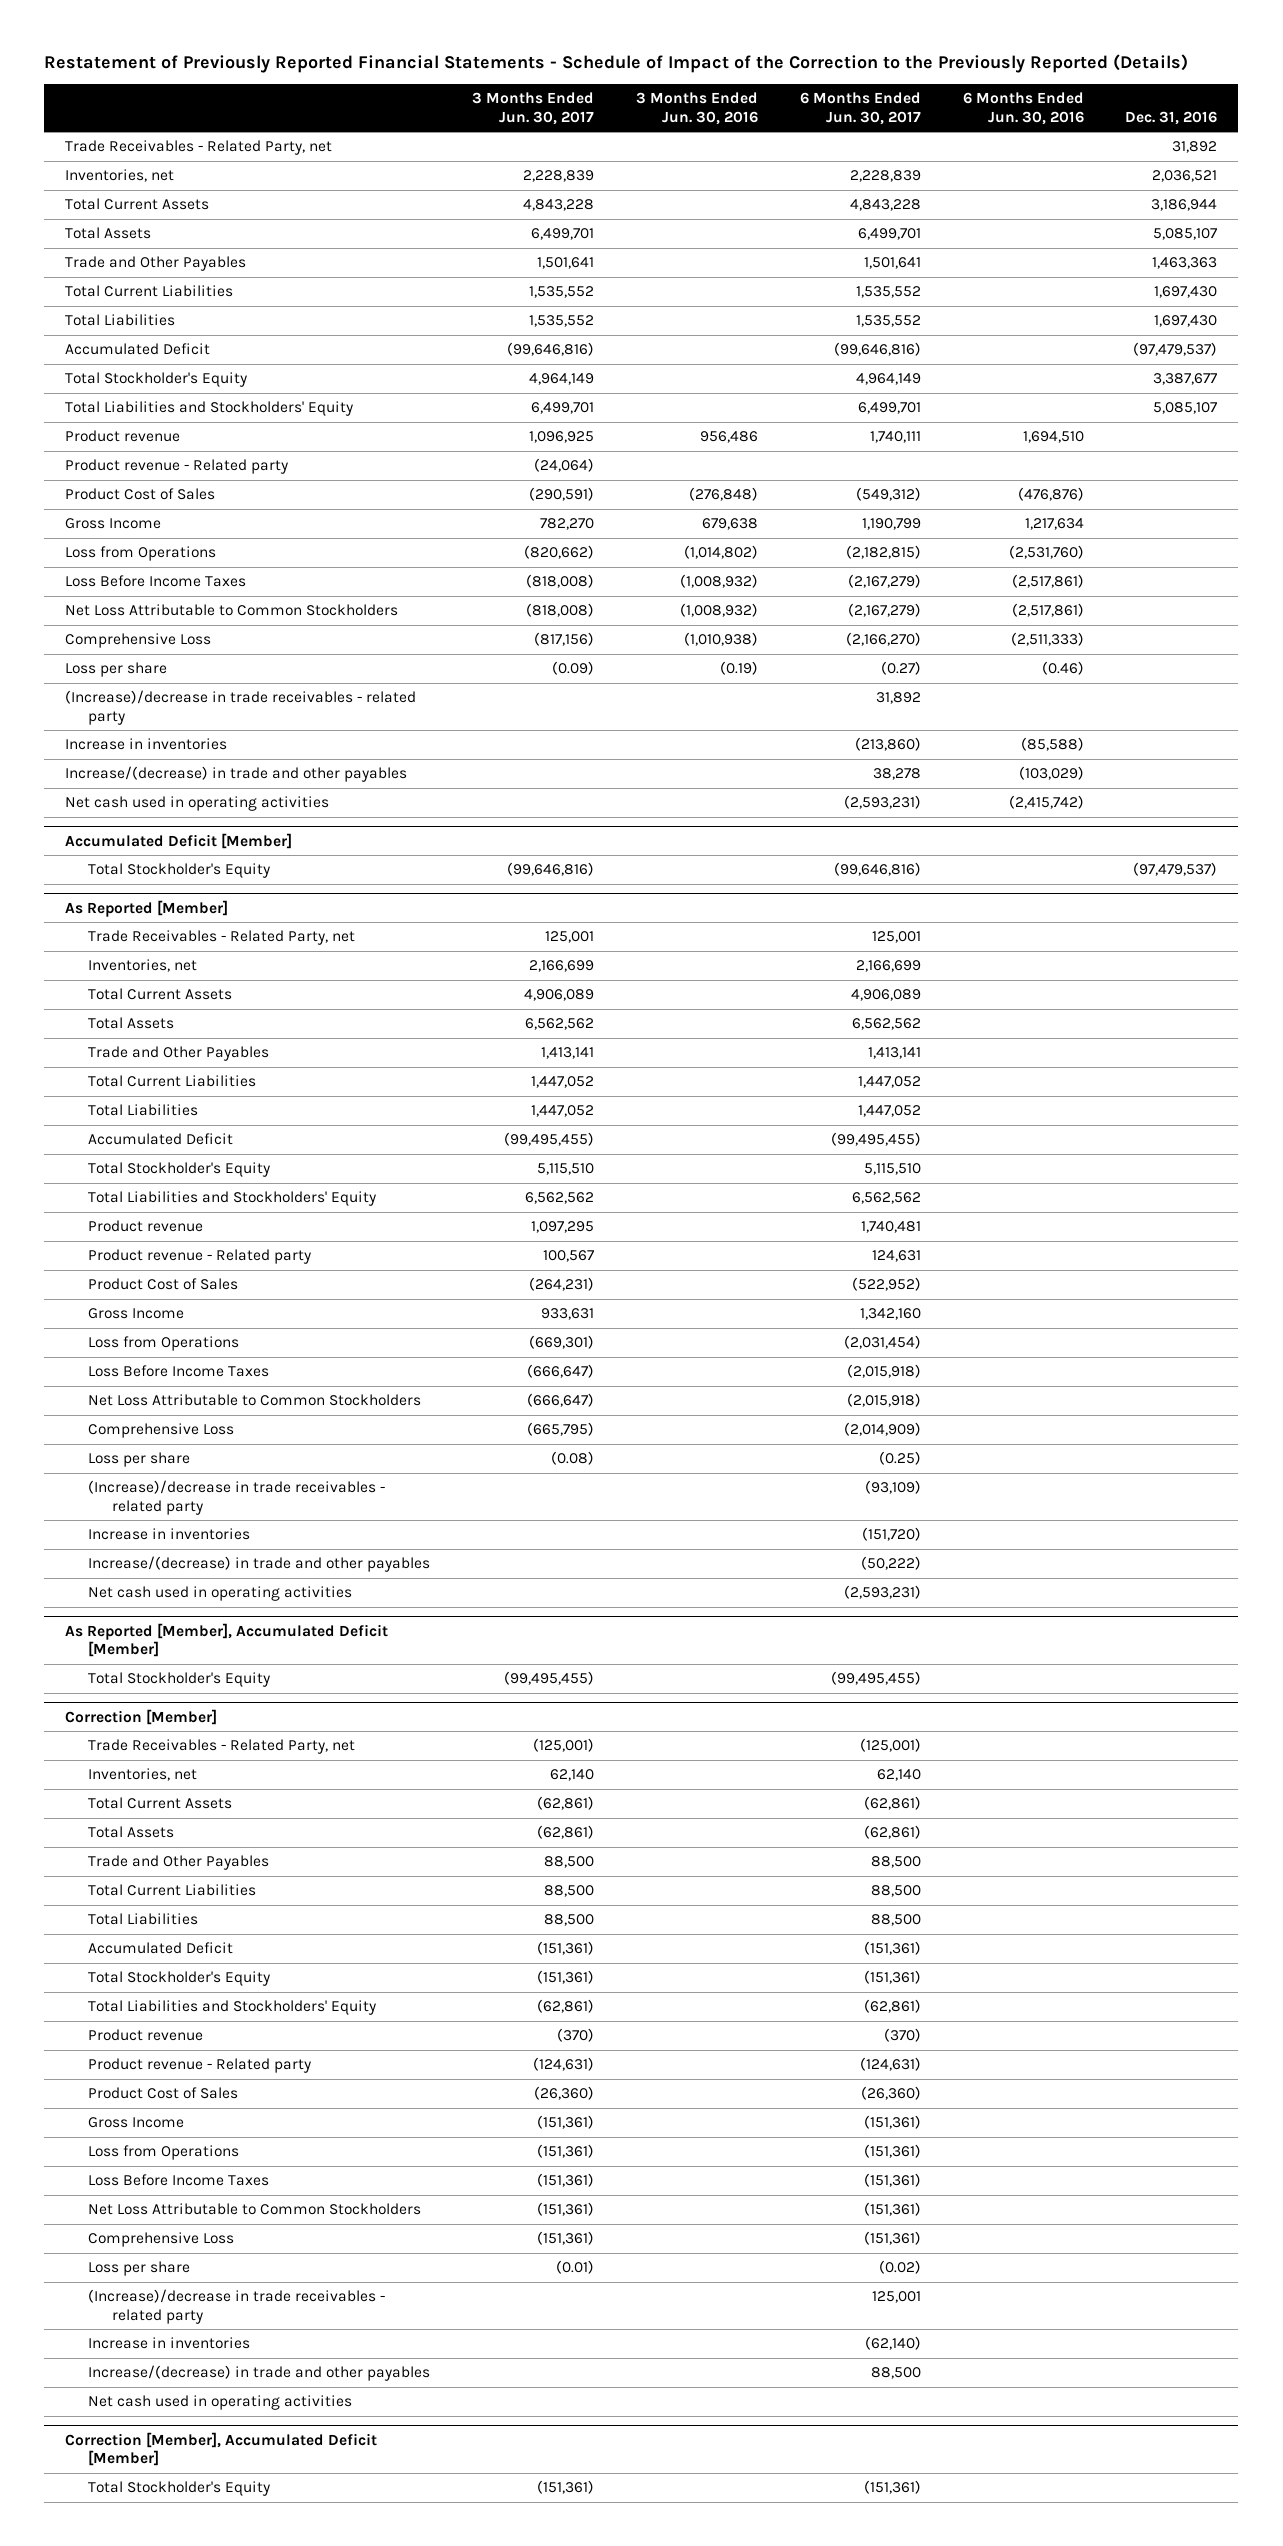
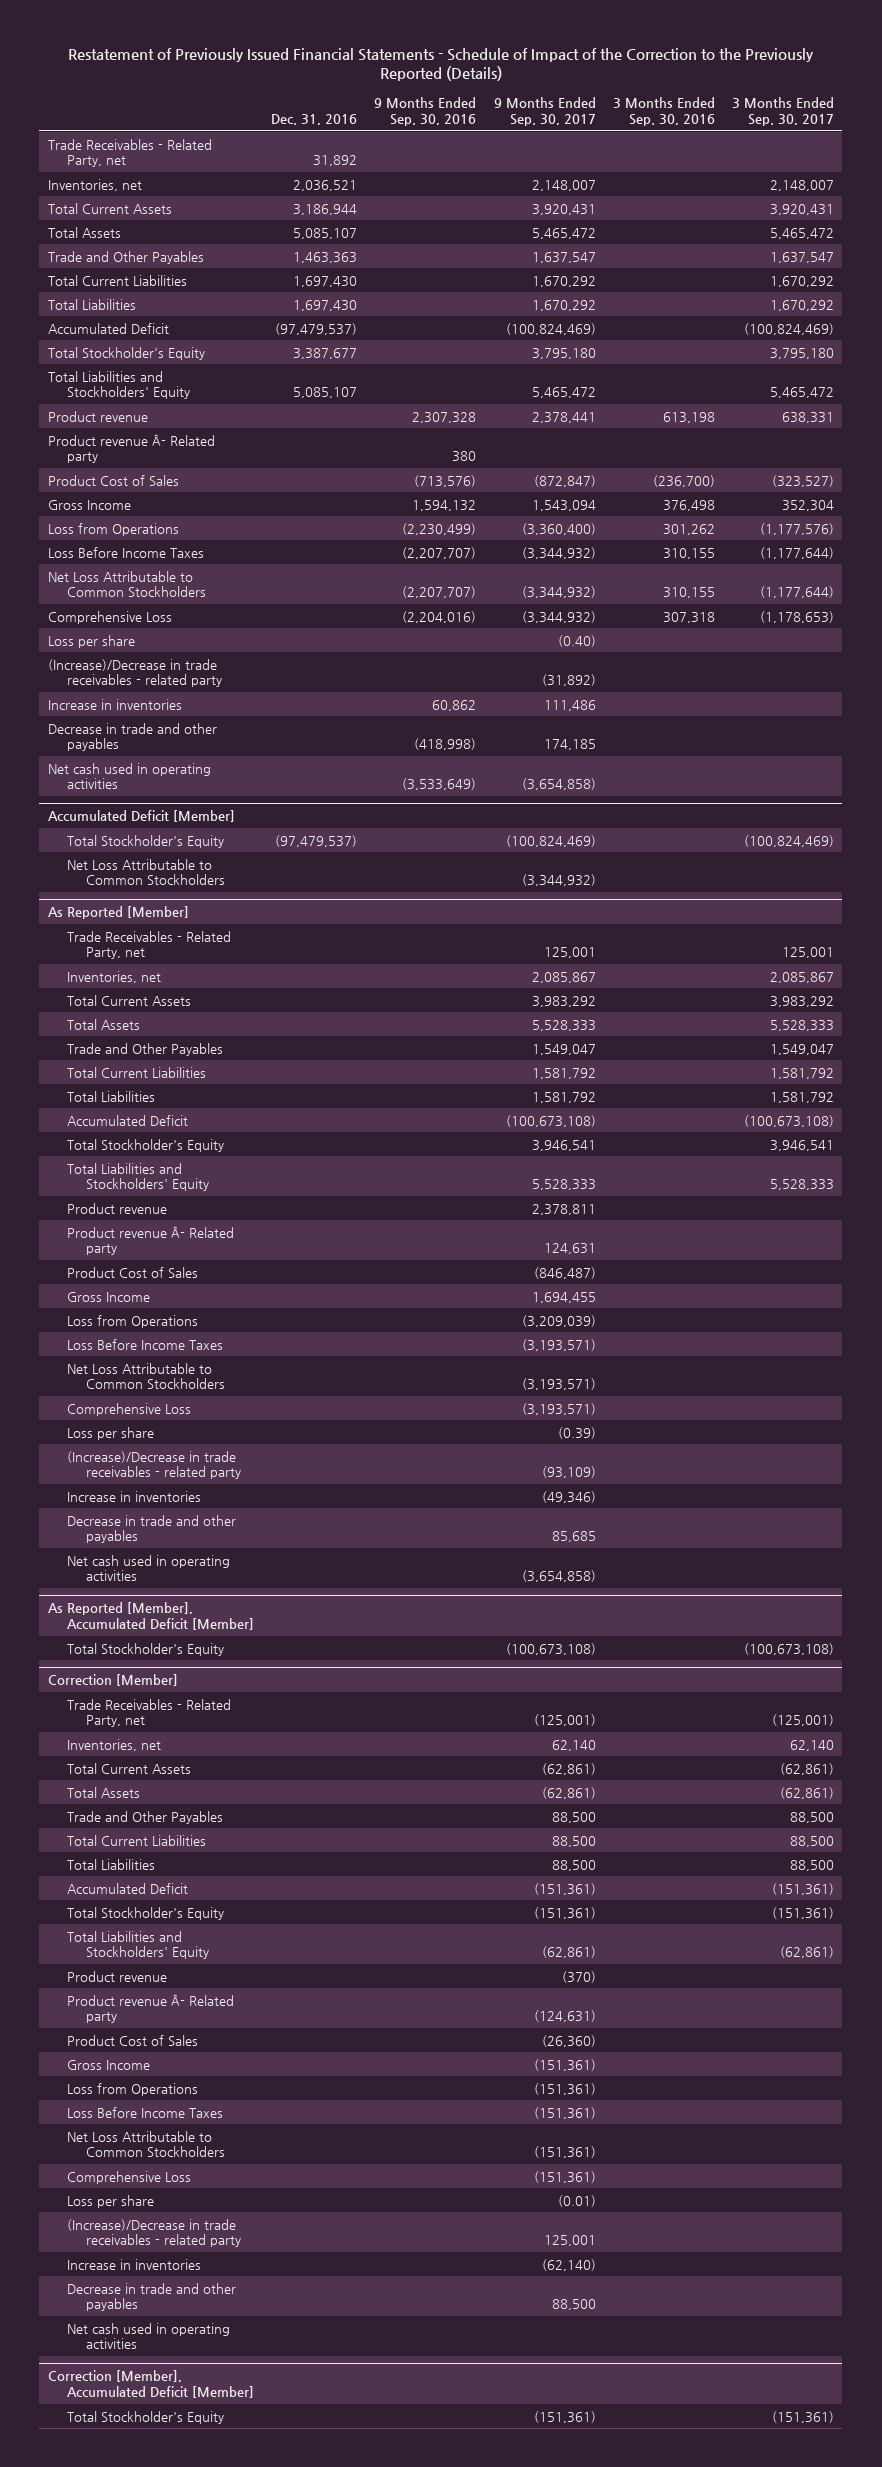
- Restatement of Previously Reported Financial Statements - Schedule of Impact of the Correction to the Previously Reported (Details)
+ Restatement of Previously Issued Financial Statements - Schedule of Impact of the Correction to the Previously Reported (Details)
- | 3 Months Ended Jun. 30, 2017 | 3 Months Ended Jun. 30, 2016 | 6 Months Ended Jun. 30, 2017 | 6 Months Ended Jun. 30, 2016 | Dec. 31, 2016
+ | Dec. 31, 2016 | 9 Months Ended Sep. 30, 2016 | 9 Months Ended Sep. 30, 2017 | 3 Months Ended Sep. 30, 2016 | 3 Months Ended Sep. 30, 2017
- Product revenue - Related party | (24,064) | | | |
+ Product revenue Â- Related party | | 380 | | |
- (Increase)/decrease in trade receivables - related party | | | 31,892 | |
+ (Increase)/Decrease in trade receivables - related party | | | (31,892) | |
- Increase/(decrease) in trade and other payables | | | 38,278 | (103,029) |
+ Decrease in trade and other payables | | (418,998) | 174,185 | |
@ Accumulated Deficit [Member]
+ Net Loss Attributable to Common Stockholders | | | (3,344,932) | |
@ As Reported [Member]
- Product revenue - Related party | 100,567 | | 124,631 | |
+ Product revenue Â- Related party | | | 124,631 | |
- (Increase)/decrease in trade receivables - related party | | | (93,109) | |
+ (Increase)/Decrease in trade receivables - related party | | | (93,109) | |
- Increase/(decrease) in trade and other payables | | | (50,222) | |
+ Decrease in trade and other payables | | | 85,685 | |
@ Correction [Member]
- Product revenue - Related party | (124,631) | | (124,631) | |
+ Product revenue Â- Related party | | | (124,631) | |
- (Increase)/decrease in trade receivables - related party | | | 125,001 | |
+ (Increase)/Decrease in trade receivables - related party | | | 125,001 | |
- Increase/(decrease) in trade and other payables | | | 88,500 | |
+ Decrease in trade and other payables | | | 88,500 | |

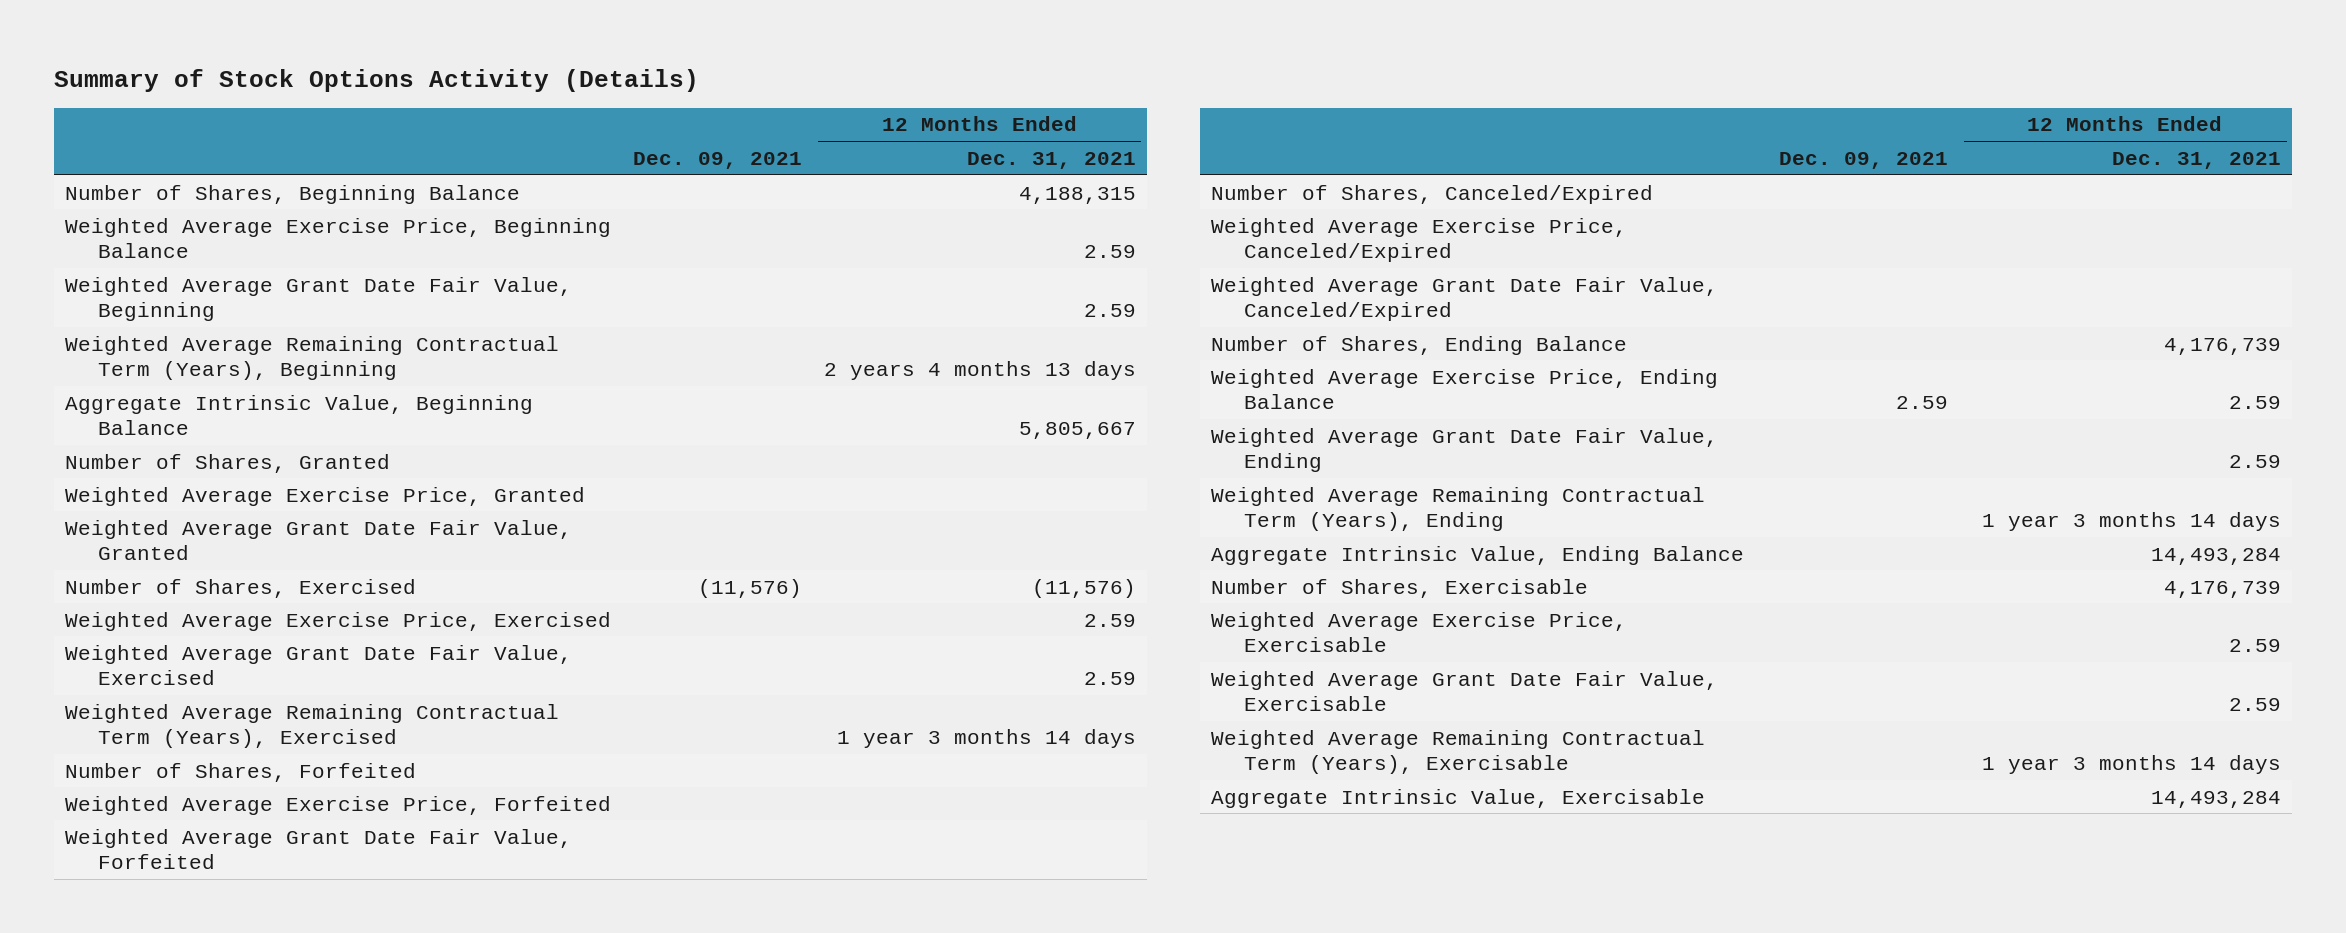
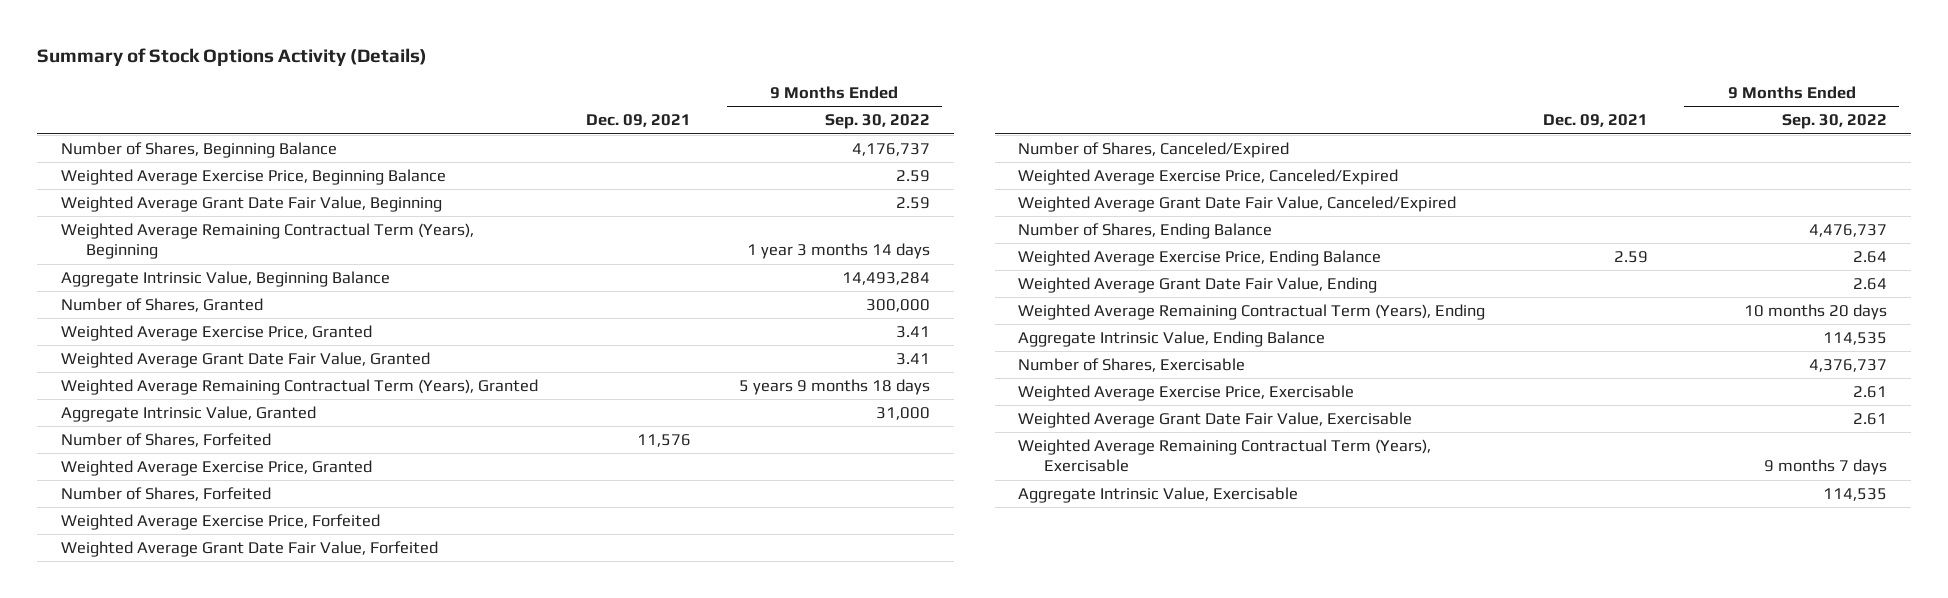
- | Dec. 09, 2021 | 12 Months Ended Dec. 31, 2021
+ | Dec. 09, 2021 | 9 Months Ended Sep. 30, 2022
- Number of Shares, Exercised | (11,576) | (11,576)
- Weighted Average Exercise Price, Exercised | | 2.59
- Weighted Average Grant Date Fair Value, Exercised | | 2.59
- Weighted Average Remaining Contractual Term (Years), Exercised | | 1 year 3 months 14 days
+ Weighted Average Remaining Contractual Term (Years), Granted | | 5 years 9 months 18 days
+ Aggregate Intrinsic Value, Granted | | 31,000
+ Number of Shares, Forfeited | 11,576 |
+ Weighted Average Exercise Price, Granted

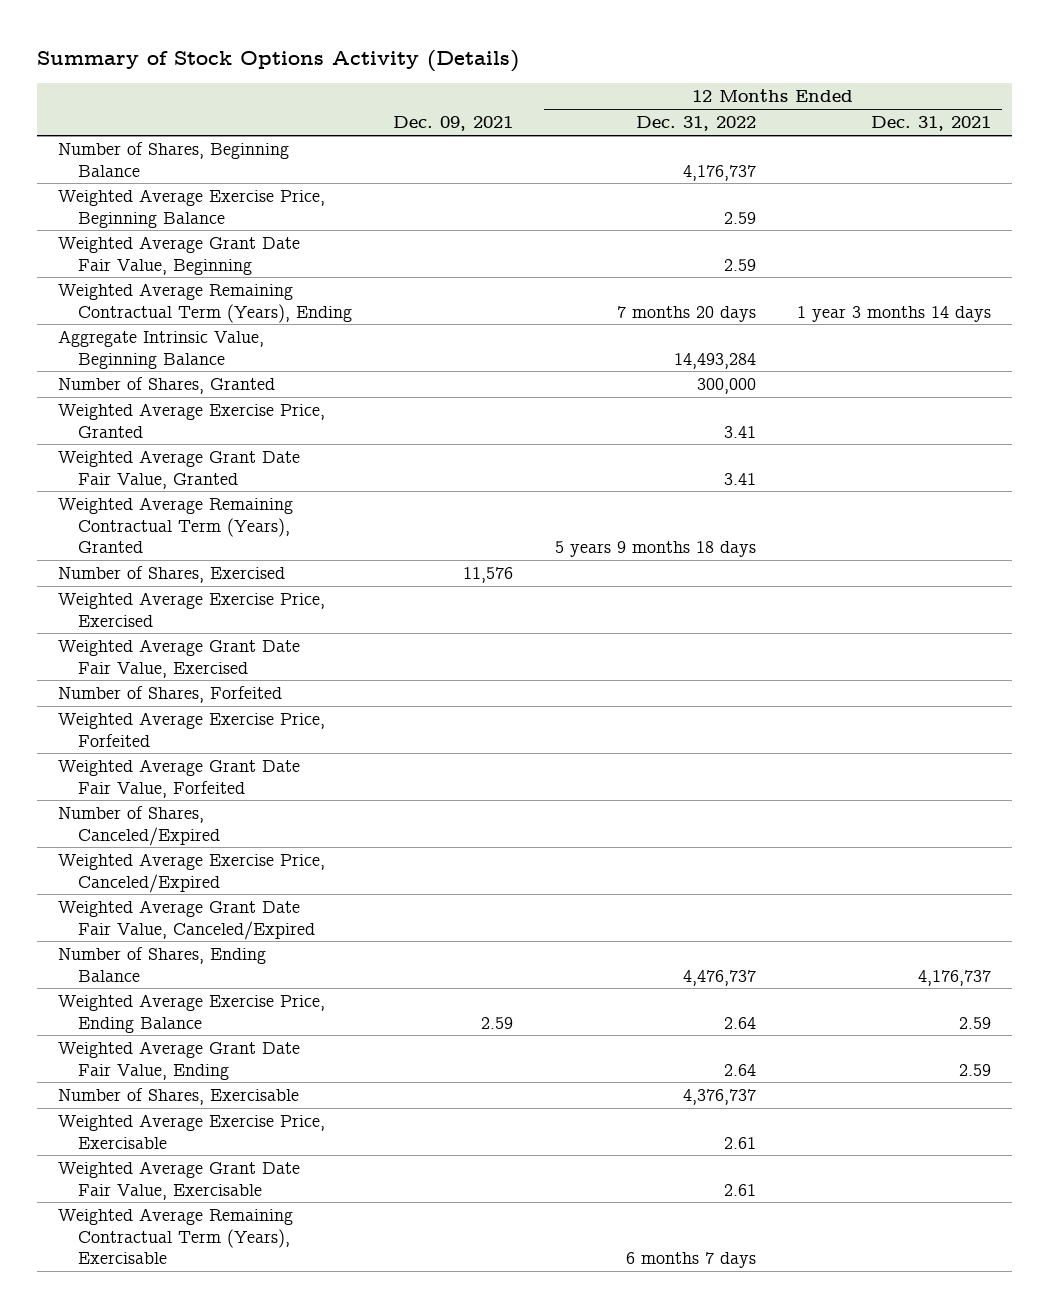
- | Dec. 09, 2021 | 9 Months Ended Sep. 30, 2022
+ | Dec. 09, 2021 | 12 Months Ended Dec. 31, 2022 | 12 Months Ended Dec. 31, 2021
- Weighted Average Remaining Contractual Term (Years), Beginning | | 1 year 3 months 14 days
moved up: Weighted Average Remaining Contractual Term (Years), Ending | | 7 months 20 days | 1 year 3 months 14 days
- Aggregate Intrinsic Value, Granted | | 31,000
- Number of Shares, Forfeited | 11,576 |
- Weighted Average Exercise Price, Granted
+ Number of Shares, Exercised | 11,576 | |
+ Weighted Average Exercise Price, Exercised
+ Weighted Average Grant Date Fair Value, Exercised
- Aggregate Intrinsic Value, Ending Balance | | 114,535
- Aggregate Intrinsic Value, Exercisable | | 114,535

